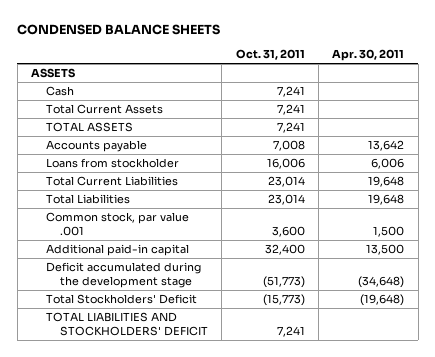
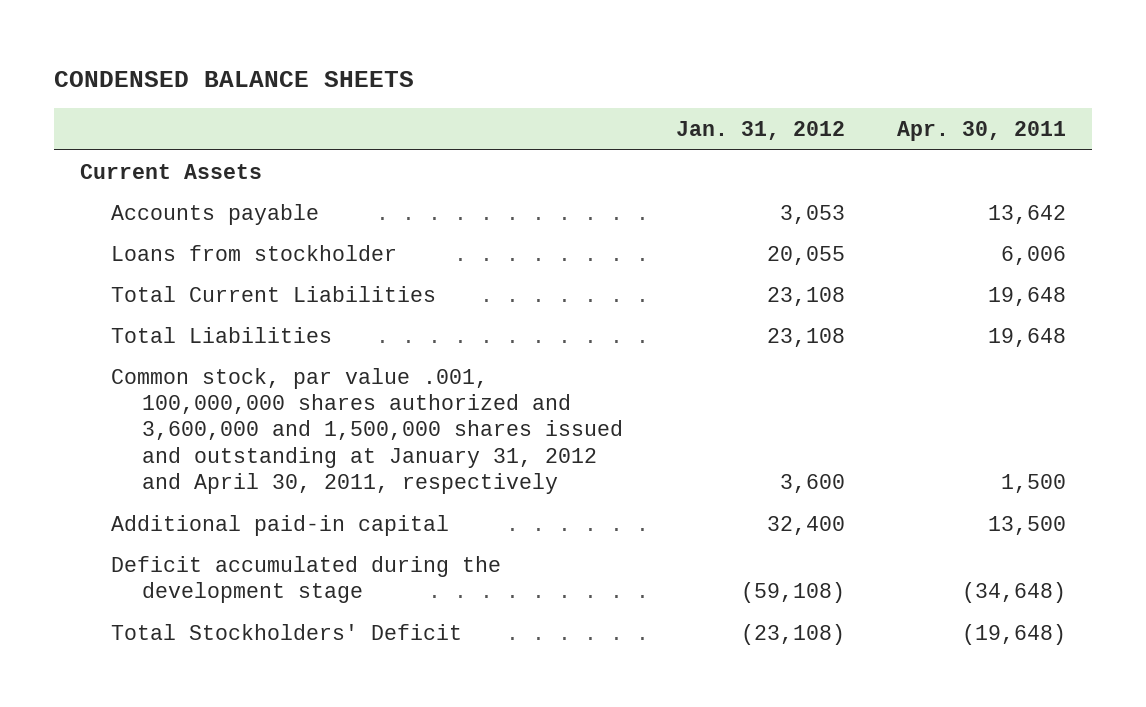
- | Oct. 31, 2011 | Apr. 30, 2011
+ | Jan. 31, 2012 | Apr. 30, 2011
- ASSETS
- Cash | 7,241 |
- Total Current Assets | 7,241 |
- TOTAL ASSETS | 7,241 |
+ Current Assets
- Common stock, par value .001 | 3,600 | 1,500
+ Common stock, par value .001, 100,000,000 shares authorized and 3,600,000 and 1,500,000 shares issued and outstanding at January 31, 2012 and April 30, 2011, respectively | 3,600 | 1,500
- TOTAL LIABILITIES AND STOCKHOLDERS' DEFICIT | 7,241 |

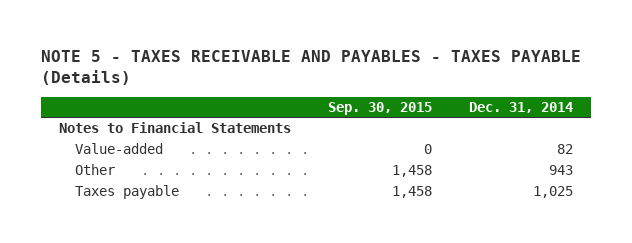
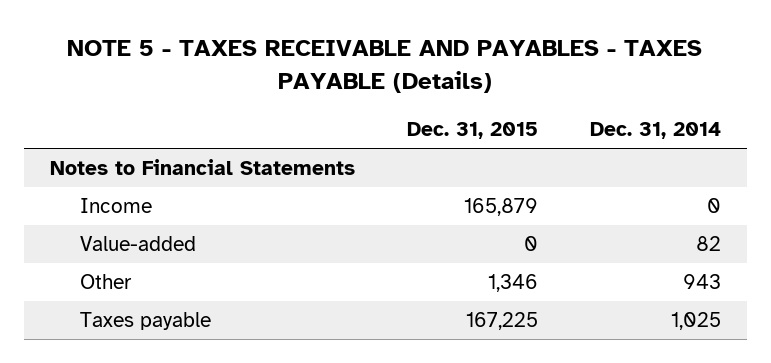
- | Sep. 30, 2015 | Dec. 31, 2014
+ | Dec. 31, 2015 | Dec. 31, 2014
+ Income | 165,879 | 0

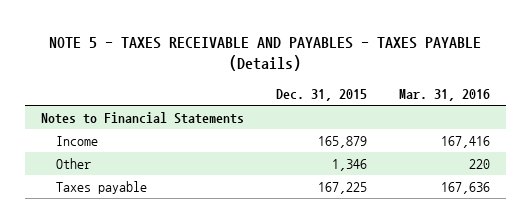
- | Dec. 31, 2015 | Dec. 31, 2014
+ | Dec. 31, 2015 | Mar. 31, 2016
- Value-added | 0 | 82

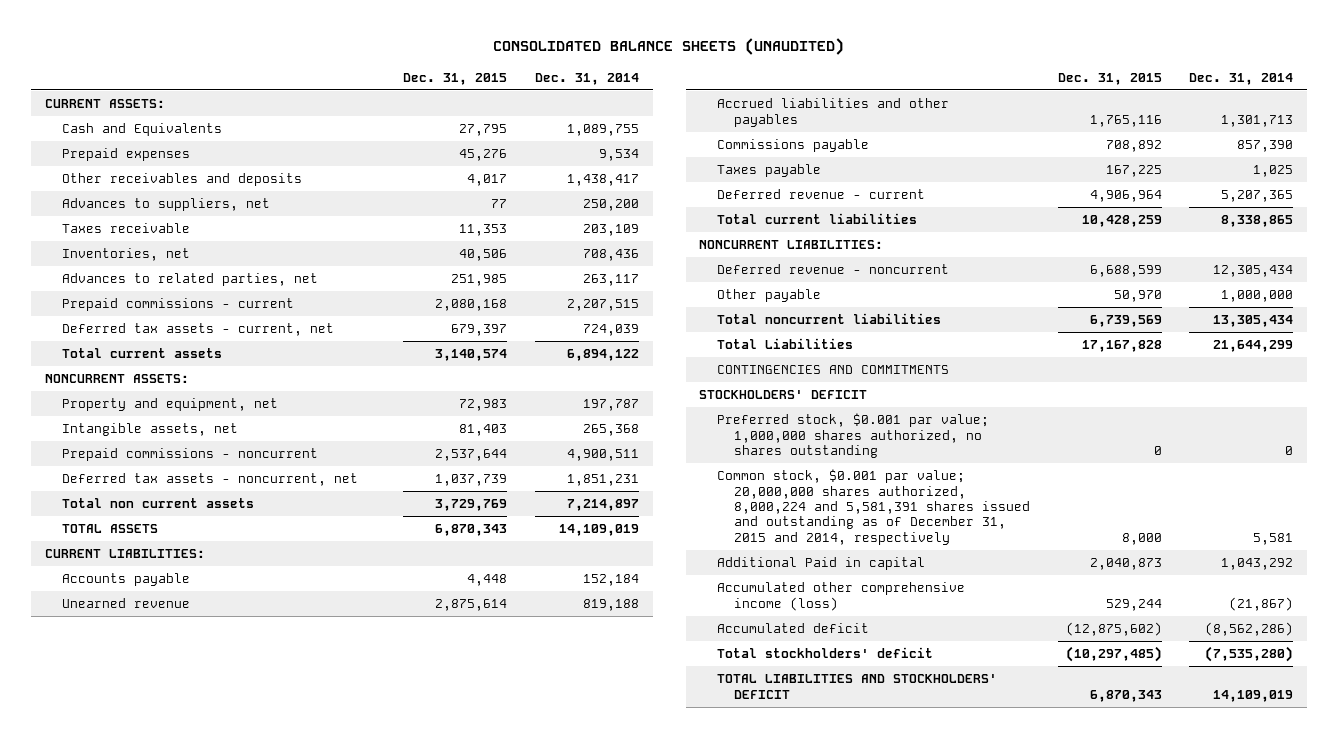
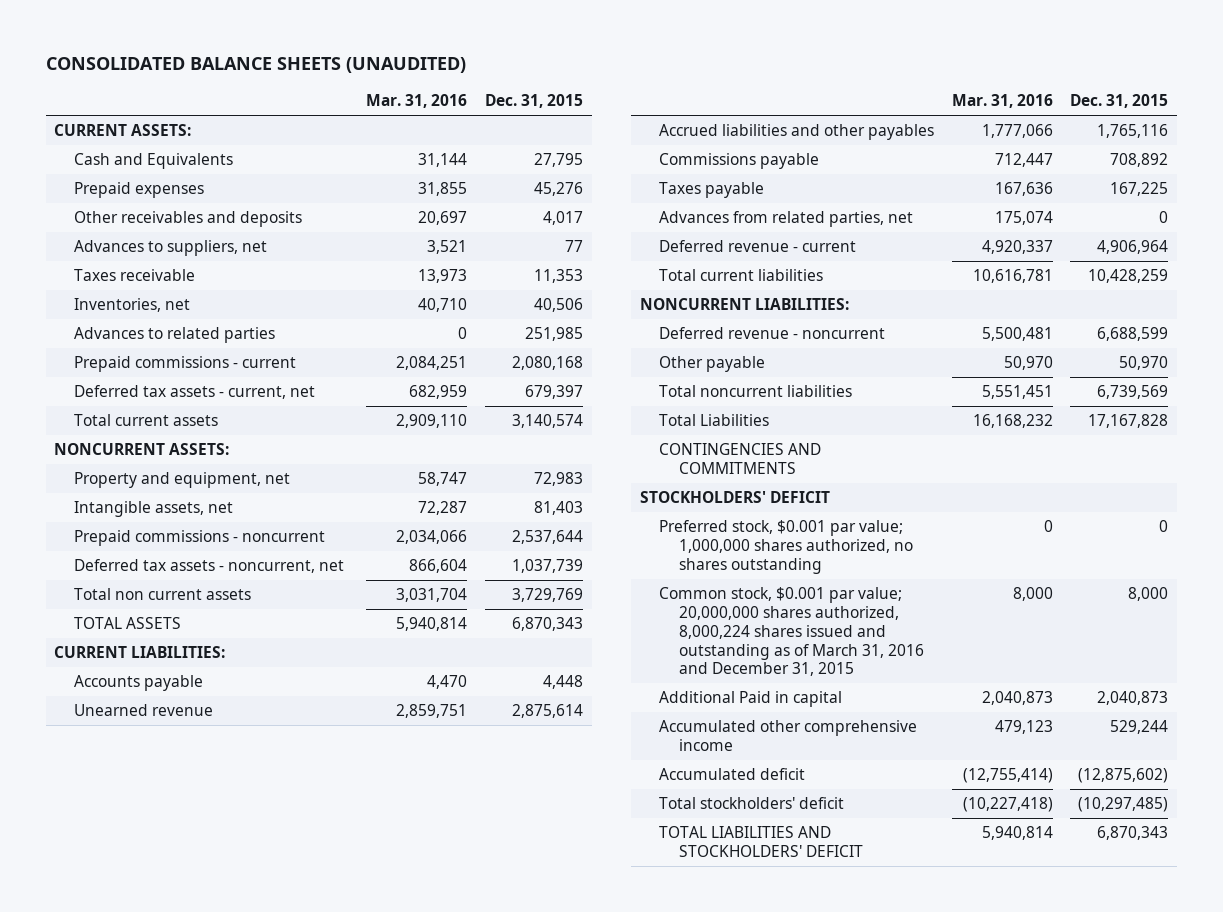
- | Dec. 31, 2015 | Dec. 31, 2014
+ | Mar. 31, 2016 | Dec. 31, 2015
- Advances to related parties, net | 251,985 | 263,117
+ Advances to related parties | 0 | 251,985
+ Advances from related parties, net | 175,074 | 0
- Common stock, $0.001 par value; 20,000,000 shares authorized, 8,000,224 and 5,581,391 shares issued and outstanding as of December 31, 2015 and 2014, respectively | 8,000 | 5,581
+ Common stock, $0.001 par value; 20,000,000 shares authorized, 8,000,224 shares issued and outstanding as of March 31, 2016 and December 31, 2015 | 8,000 | 8,000
- Accumulated other comprehensive income (loss) | 529,244 | (21,867)
+ Accumulated other comprehensive income | 479,123 | 529,244

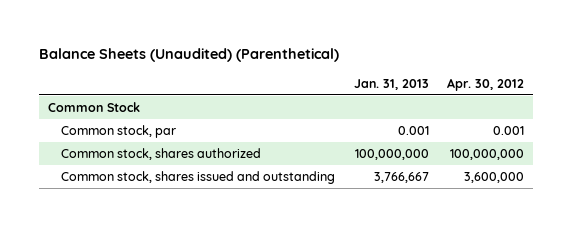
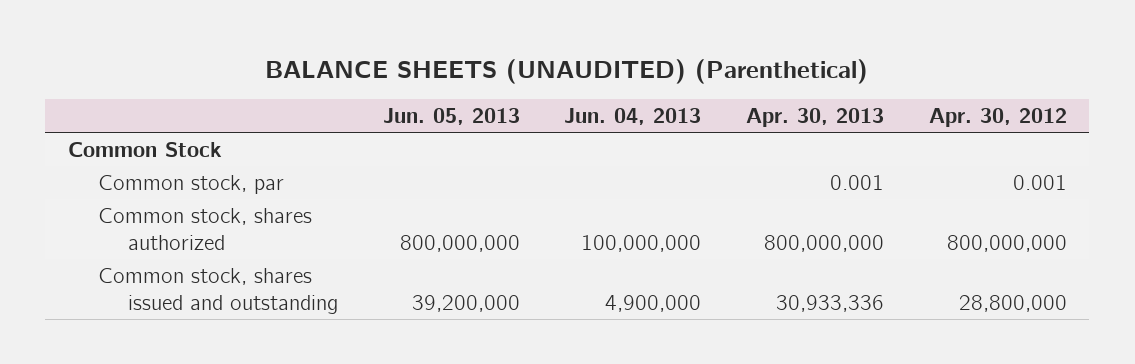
- Balance Sheets (Unaudited) (Parenthetical)
+ BALANCE SHEETS (UNAUDITED) (Parenthetical)
- | Jan. 31, 2013 | Apr. 30, 2012
+ | Jun. 05, 2013 | Jun. 04, 2013 | Apr. 30, 2013 | Apr. 30, 2012
- Common stock, shares authorized | 100,000,000 | 100,000,000
- Common stock, shares issued and outstanding | 3,766,667 | 3,600,000
+ Common stock, shares authorized | 800,000,000 | 100,000,000 | 800,000,000 | 800,000,000
+ Common stock, shares issued and outstanding | 39,200,000 | 4,900,000 | 30,933,336 | 28,800,000

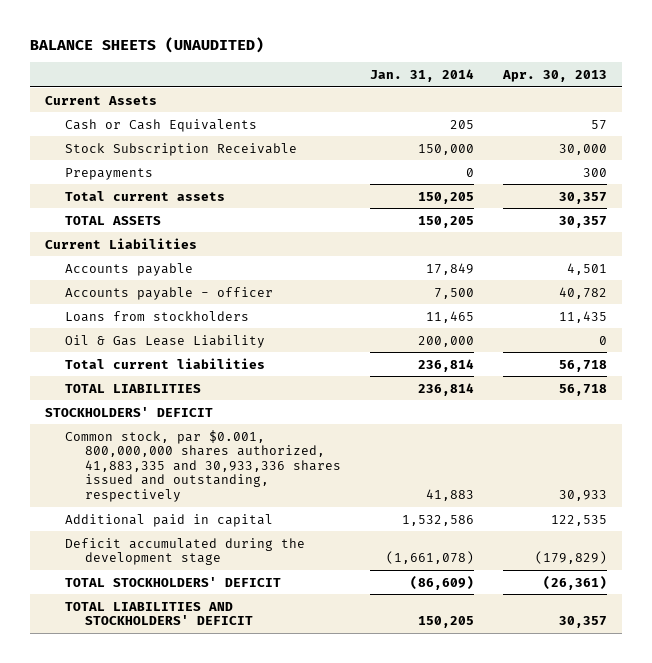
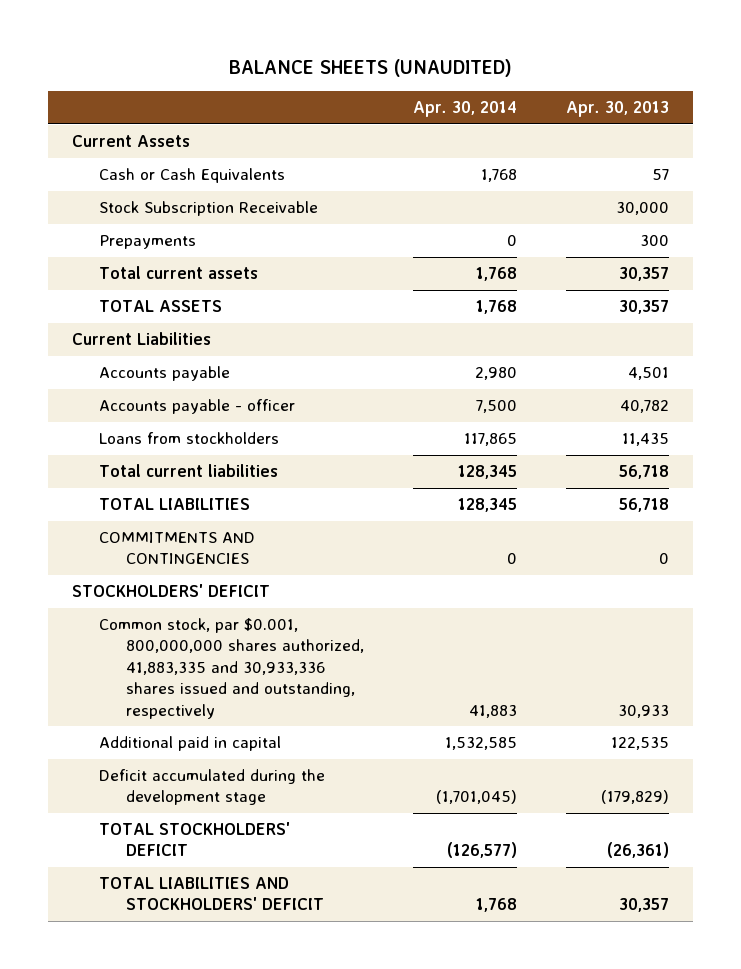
- | Jan. 31, 2014 | Apr. 30, 2013
+ | Apr. 30, 2014 | Apr. 30, 2013
- Oil & Gas Lease Liability | 200,000 | 0
+ COMMITMENTS AND CONTINGENCIES | 0 | 0

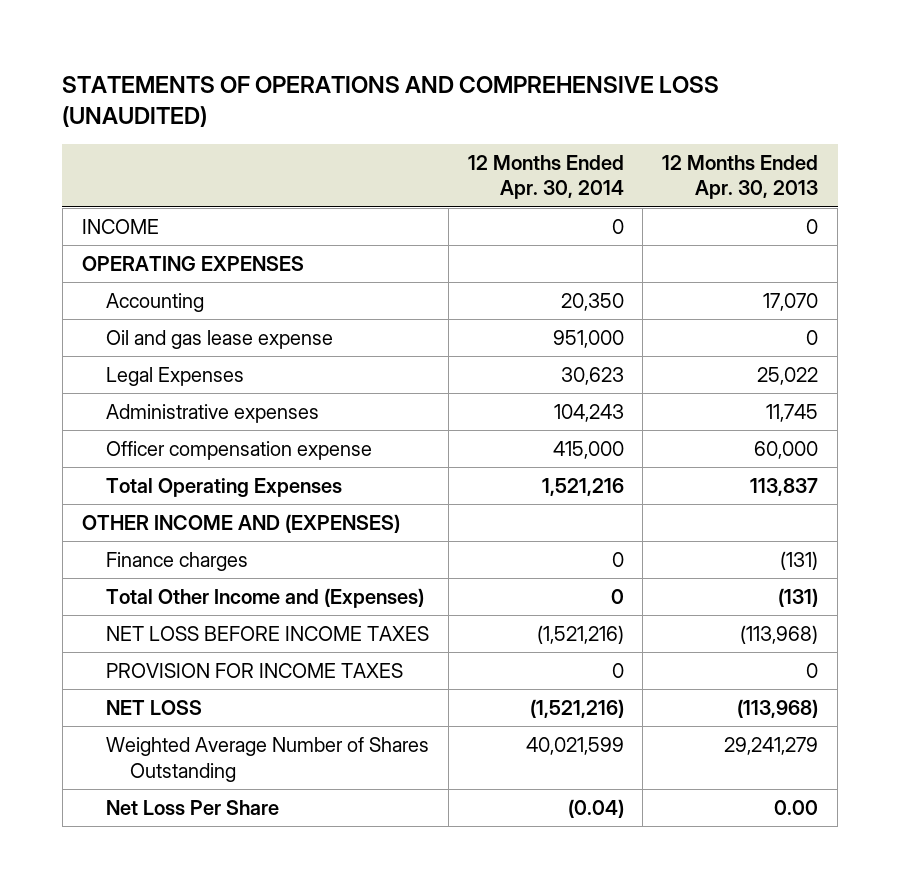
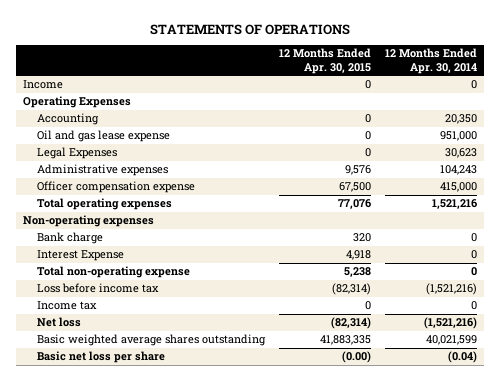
- STATEMENTS OF OPERATIONS AND COMPREHENSIVE LOSS (UNAUDITED)
+ STATEMENTS OF OPERATIONS
- | 12 Months Ended Apr. 30, 2014 | 12 Months Ended Apr. 30, 2013
+ | 12 Months Ended Apr. 30, 2015 | 12 Months Ended Apr. 30, 2014
- INCOME | 0 | 0
- OPERATING EXPENSES
+ Income | 0 | 0
+ Operating Expenses
- Total Operating Expenses | 1,521,216 | 113,837
- OTHER INCOME AND (EXPENSES)
- Finance charges | 0 | (131)
- Total Other Income and (Expenses) | 0 | (131)
- NET LOSS BEFORE INCOME TAXES | (1,521,216) | (113,968)
- PROVISION FOR INCOME TAXES | 0 | 0
- NET LOSS | (1,521,216) | (113,968)
- Weighted Average Number of Shares Outstanding | 40,021,599 | 29,241,279
- Net Loss Per Share | (0.04) | 0.00
+ Total operating expenses | 77,076 | 1,521,216
+ Non-operating expenses
+ Bank charge | 320 | 0
+ Interest Expense | 4,918 | 0
+ Total non-operating expense | 5,238 | 0
+ Loss before income tax | (82,314) | (1,521,216)
+ Income tax | 0 | 0
+ Net loss | (82,314) | (1,521,216)
+ Basic weighted average shares outstanding | 41,883,335 | 40,021,599
+ Basic net loss per share | (0.00) | (0.04)

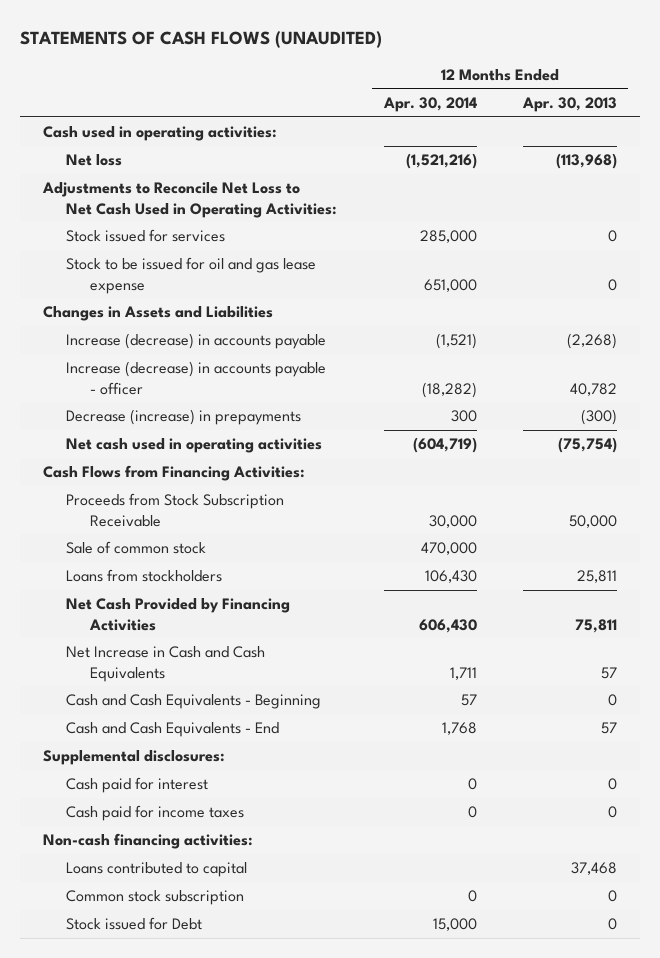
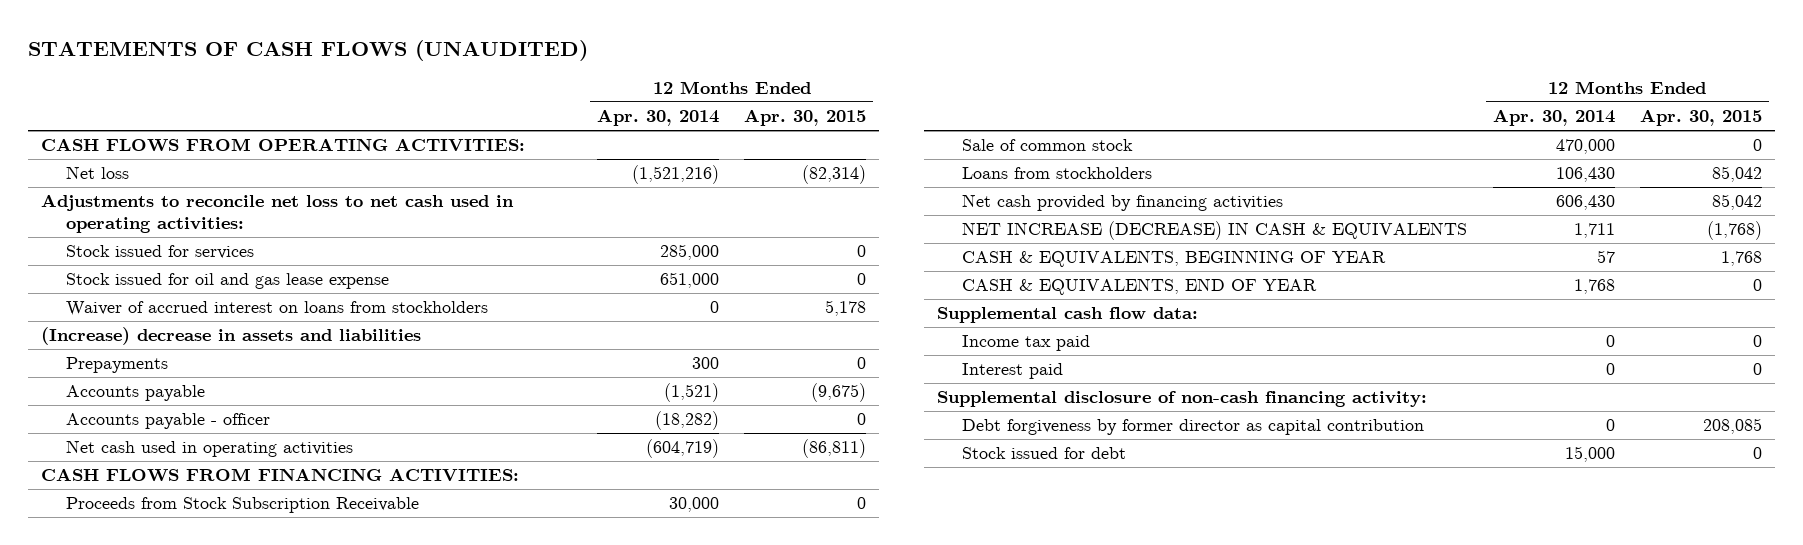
- | 12 Months Ended Apr. 30, 2014 | 12 Months Ended Apr. 30, 2013
+ | 12 Months Ended Apr. 30, 2014 | 12 Months Ended Apr. 30, 2015
- Cash used in operating activities:
+ CASH FLOWS FROM OPERATING ACTIVITIES:
- Adjustments to Reconcile Net Loss to Net Cash Used in Operating Activities:
+ Adjustments to reconcile net loss to net cash used in operating activities:
- Stock to be issued for oil and gas lease expense | 651,000 | 0
- Changes in Assets and Liabilities
- Increase (decrease) in accounts payable | (1,521) | (2,268)
- Increase (decrease) in accounts payable - officer | (18,282) | 40,782
- Decrease (increase) in prepayments | 300 | (300)
+ Stock issued for oil and gas lease expense | 651,000 | 0
+ Waiver of accrued interest on loans from stockholders | 0 | 5,178
+ (Increase) decrease in assets and liabilities
+ Prepayments | 300 | 0
+ Accounts payable | (1,521) | (9,675)
+ Accounts payable - officer | (18,282) | 0
- Cash Flows from Financing Activities:
+ CASH FLOWS FROM FINANCING ACTIVITIES:
- Net Cash Provided by Financing Activities | 606,430 | 75,811
- Net Increase in Cash and Cash Equivalents | 1,711 | 57
- Cash and Cash Equivalents - Beginning | 57 | 0
- Cash and Cash Equivalents - End | 1,768 | 57
- Supplemental disclosures:
- Cash paid for interest | 0 | 0
- Cash paid for income taxes | 0 | 0
- Non-cash financing activities:
- Loans contributed to capital | | 37,468
- Common stock subscription | 0 | 0
- Stock issued for Debt | 15,000 | 0
+ Net cash provided by financing activities | 606,430 | 85,042
+ NET INCREASE (DECREASE) IN CASH & EQUIVALENTS | 1,711 | (1,768)
+ CASH & EQUIVALENTS, BEGINNING OF YEAR | 57 | 1,768
+ CASH & EQUIVALENTS, END OF YEAR | 1,768 | 0
+ Supplemental cash flow data:
+ Income tax paid | 0 | 0
+ Interest paid | 0 | 0
+ Supplemental disclosure of non-cash financing activity:
+ Debt forgiveness by former director as capital contribution | 0 | 208,085
+ Stock issued for debt | 15,000 | 0

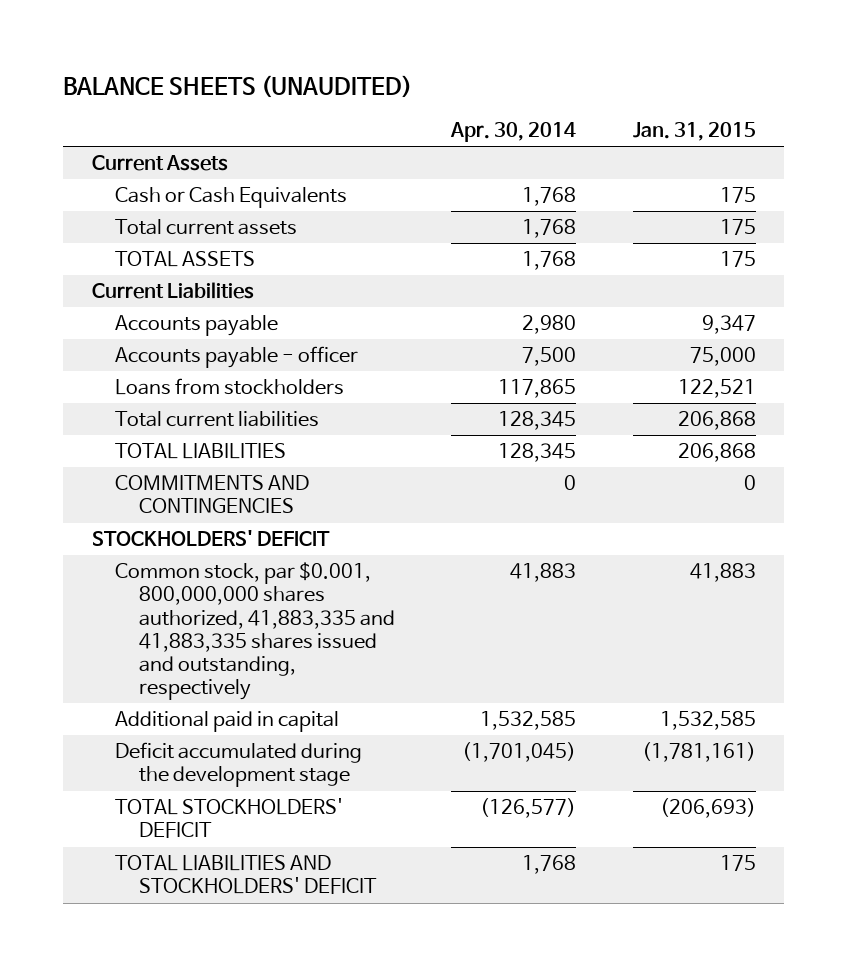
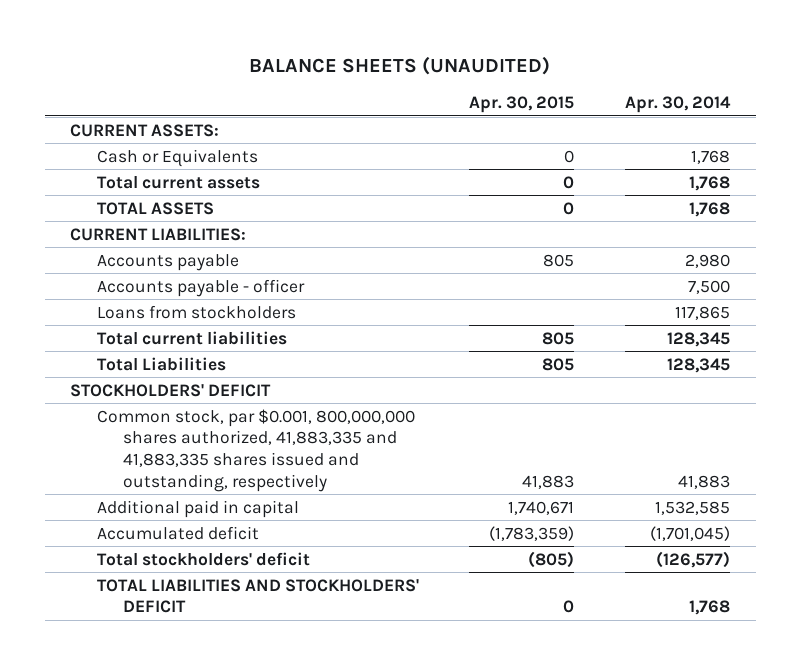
- | Apr. 30, 2014 | Jan. 31, 2015
+ | Apr. 30, 2015 | Apr. 30, 2014
- Current Assets
- Cash or Cash Equivalents | 1,768 | 175
+ CURRENT ASSETS:
+ Cash or Equivalents | 0 | 1,768
- Current Liabilities
+ CURRENT LIABILITIES:
- TOTAL LIABILITIES | 128,345 | 206,868
- COMMITMENTS AND CONTINGENCIES | 0 | 0
+ Total Liabilities | 805 | 128,345
- Deficit accumulated during the development stage | (1,701,045) | (1,781,161)
- TOTAL STOCKHOLDERS' DEFICIT | (126,577) | (206,693)
+ Accumulated deficit | (1,783,359) | (1,701,045)
+ Total stockholders' deficit | (805) | (126,577)

